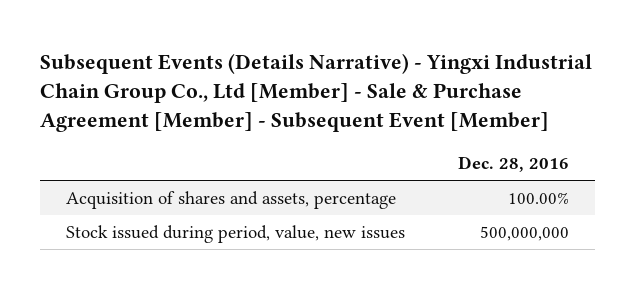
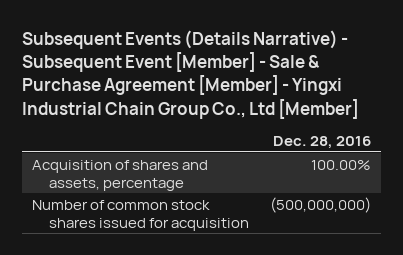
- Subsequent Events (Details Narrative) - Yingxi Industrial Chain Group Co., Ltd [Member] - Sale & Purchase Agreement [Member] - Subsequent Event [Member]
+ Subsequent Events (Details Narrative) - Subsequent Event [Member] - Sale & Purchase Agreement [Member] - Yingxi Industrial Chain Group Co., Ltd [Member]
- Stock issued during period, value, new issues | 500,000,000
+ Number of common stock shares issued for acquisition | (500,000,000)

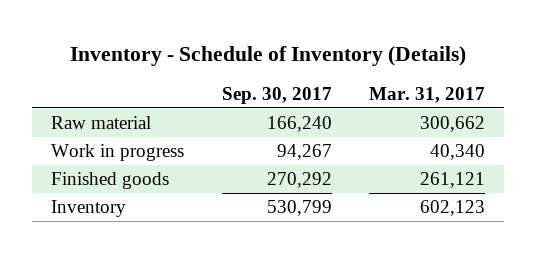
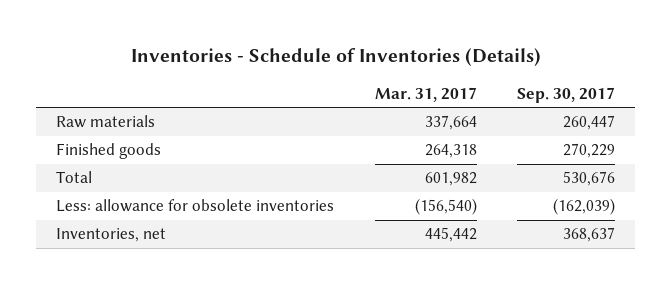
- Inventory - Schedule of Inventory (Details)
+ Inventories - Schedule of Inventories (Details)
- | Sep. 30, 2017 | Mar. 31, 2017
+ | Mar. 31, 2017 | Sep. 30, 2017
- Raw material | 166,240 | 300,662
- Work in progress | 94,267 | 40,340
- Finished goods | 270,292 | 261,121
- Inventory | 530,799 | 602,123
+ Raw materials | 337,664 | 260,447
+ Finished goods | 264,318 | 270,229
+ Total | 601,982 | 530,676
+ Less: allowance for obsolete inventories | (156,540) | (162,039)
+ Inventories, net | 445,442 | 368,637

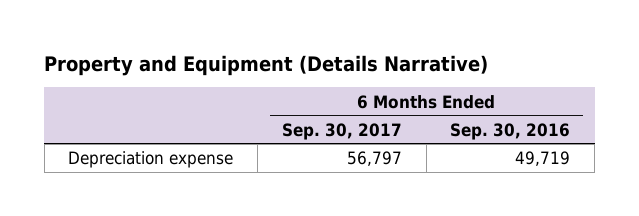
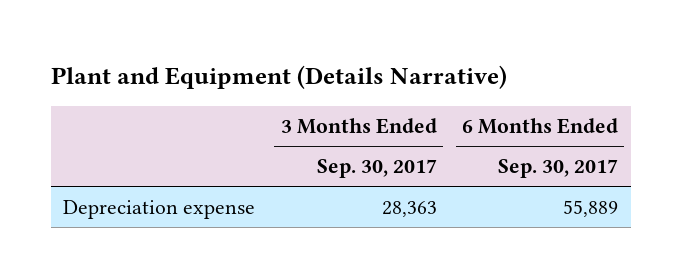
- Property and Equipment (Details Narrative)
+ Plant and Equipment (Details Narrative)
- | 6 Months Ended Sep. 30, 2017 | 6 Months Ended Sep. 30, 2016
+ | 3 Months Ended Sep. 30, 2017 | 6 Months Ended Sep. 30, 2017
- Depreciation expense | 56,797 | 49,719
+ Depreciation expense | 28,363 | 55,889

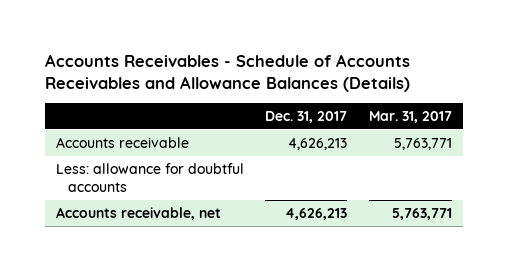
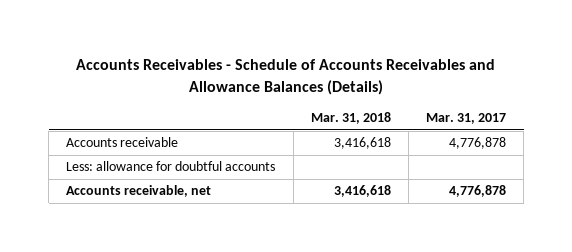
- | Dec. 31, 2017 | Mar. 31, 2017
+ | Mar. 31, 2018 | Mar. 31, 2017
- Accounts receivable | 4,626,213 | 5,763,771
+ Accounts receivable | 3,416,618 | 4,776,878
- Accounts receivable, net | 4,626,213 | 5,763,771
+ Accounts receivable, net | 3,416,618 | 4,776,878

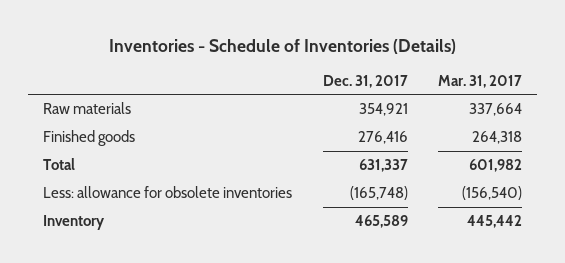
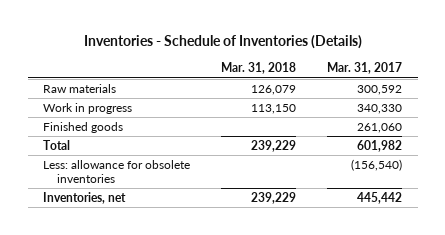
- | Dec. 31, 2017 | Mar. 31, 2017
+ | Mar. 31, 2018 | Mar. 31, 2017
- Raw materials | 354,921 | 337,664
- Finished goods | 276,416 | 264,318
+ Raw materials | 126,079 | 300,592
+ Work in progress | 113,150 | 340,330
+ Finished goods | | 261,060
- Inventory | 465,589 | 445,442
+ Inventories, net | 239,229 | 445,442

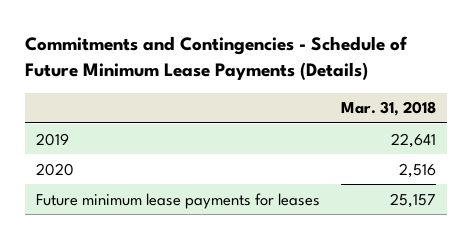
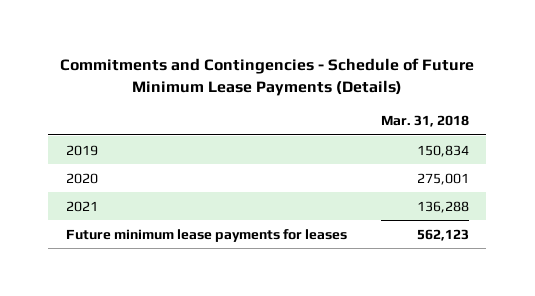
- 2019 | 22,641
- 2020 | 2,516
- Future minimum lease payments for leases | 25,157
+ 2019 | 150,834
+ 2020 | 275,001
+ 2021 | 136,288
+ Future minimum lease payments for leases | 562,123

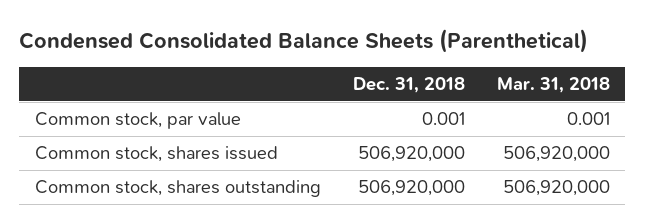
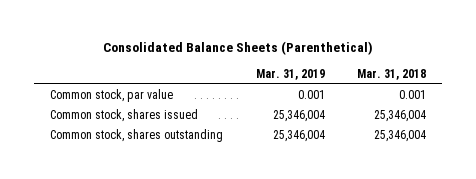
- Condensed Consolidated Balance Sheets (Parenthetical)
+ Consolidated Balance Sheets (Parenthetical)
- | Dec. 31, 2018 | Mar. 31, 2018
+ | Mar. 31, 2019 | Mar. 31, 2018
- Common stock, shares issued | 506,920,000 | 506,920,000
- Common stock, shares outstanding | 506,920,000 | 506,920,000
+ Common stock, shares issued | 25,346,004 | 25,346,004
+ Common stock, shares outstanding | 25,346,004 | 25,346,004

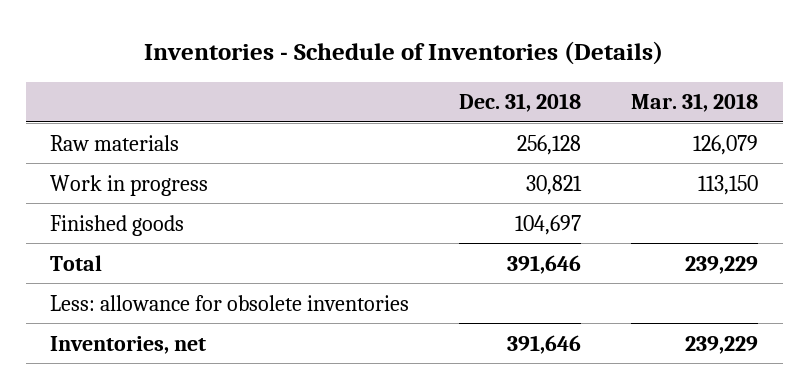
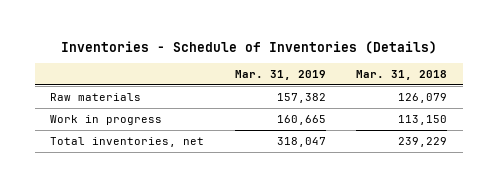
- | Dec. 31, 2018 | Mar. 31, 2018
+ | Mar. 31, 2019 | Mar. 31, 2018
- Finished goods | 104,697 |
- Total | 391,646 | 239,229
- Less: allowance for obsolete inventories
- Inventories, net | 391,646 | 239,229
+ Total inventories, net | 318,047 | 239,229

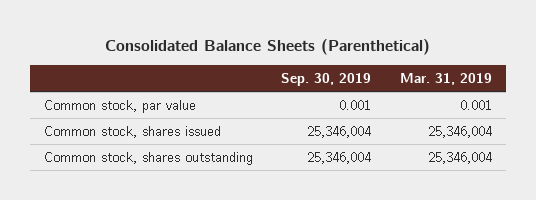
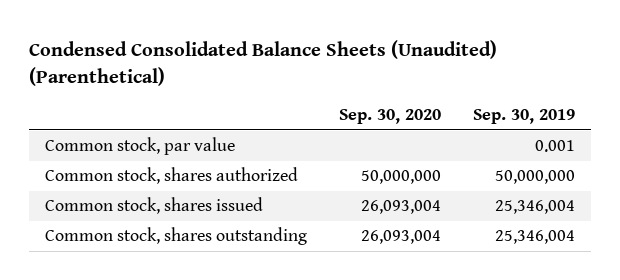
- Consolidated Balance Sheets (Parenthetical)
+ Condensed Consolidated Balance Sheets (Unaudited) (Parenthetical)
- | Sep. 30, 2019 | Mar. 31, 2019
+ | Sep. 30, 2020 | Sep. 30, 2019
+ Common stock, shares authorized | 50,000,000 | 50,000,000

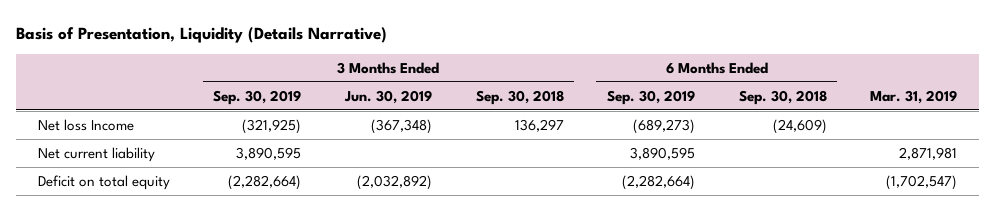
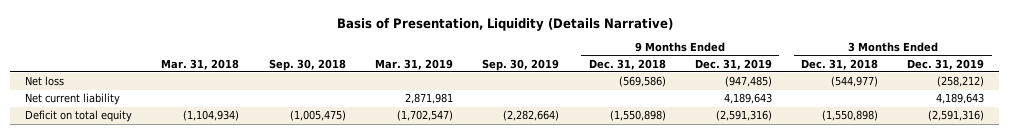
- | 3 Months Ended Sep. 30, 2019 | 3 Months Ended Jun. 30, 2019 | 3 Months Ended Sep. 30, 2018 | 6 Months Ended Sep. 30, 2019 | 6 Months Ended Sep. 30, 2018 | Mar. 31, 2019
+ | Mar. 31, 2018 | Sep. 30, 2018 | Mar. 31, 2019 | Sep. 30, 2019 | 9 Months Ended Dec. 31, 2018 | 9 Months Ended Dec. 31, 2019 | 3 Months Ended Dec. 31, 2018 | 3 Months Ended Dec. 31, 2019
- Net loss Income | (321,925) | (367,348) | 136,297 | (689,273) | (24,609) |
+ Net loss | | | | | (569,586) | (947,485) | (544,977) | (258,212)

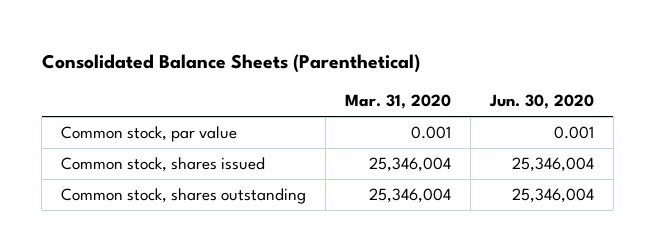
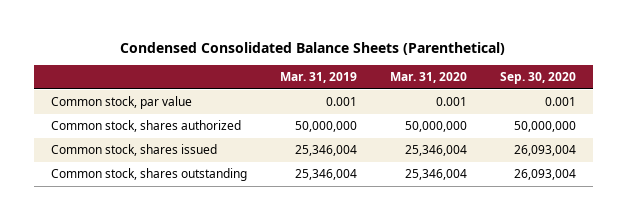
- Consolidated Balance Sheets (Parenthetical)
+ Condensed Consolidated Balance Sheets (Parenthetical)
- | Mar. 31, 2020 | Jun. 30, 2020
+ | Mar. 31, 2019 | Mar. 31, 2020 | Sep. 30, 2020
+ Common stock, shares authorized | 50,000,000 | 50,000,000 | 50,000,000

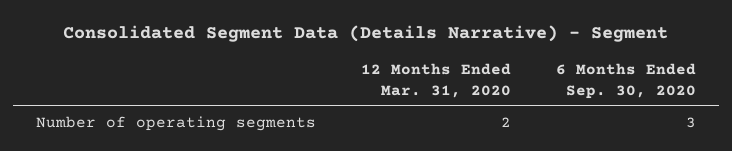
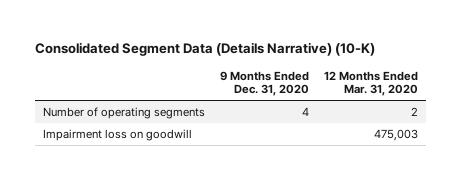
- Consolidated Segment Data (Details Narrative) - Segment
+ Consolidated Segment Data (Details Narrative) (10-K)
- | 12 Months Ended Mar. 31, 2020 | 6 Months Ended Sep. 30, 2020
+ | 9 Months Ended Dec. 31, 2020 | 12 Months Ended Mar. 31, 2020
+ Impairment loss on goodwill | | 475,003

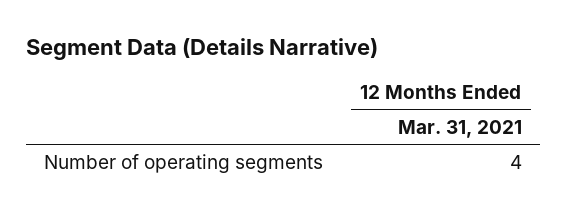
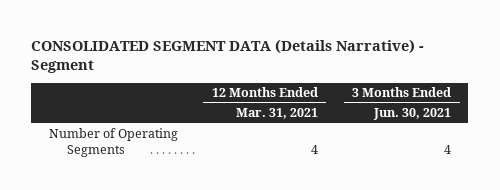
- Segment Data (Details Narrative)
+ CONSOLIDATED SEGMENT DATA (Details Narrative) - Segment
- | 12 Months Ended Mar. 31, 2021
+ | 12 Months Ended Mar. 31, 2021 | 3 Months Ended Jun. 30, 2021
- Number of operating segments | 4
+ Number of Operating Segments | 4 | 4

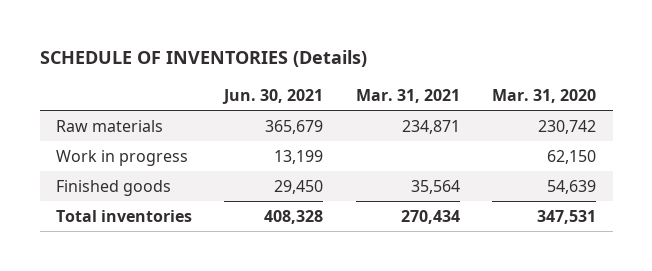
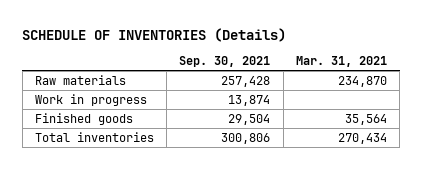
- | Jun. 30, 2021 | Mar. 31, 2021 | Mar. 31, 2020
+ | Sep. 30, 2021 | Mar. 31, 2021
- Raw materials | 365,679 | 234,871 | 230,742
+ Raw materials | 257,428 | 234,870

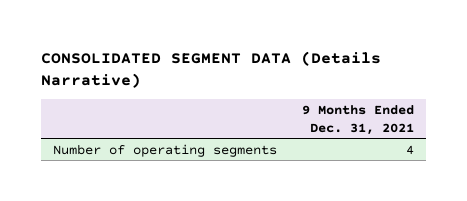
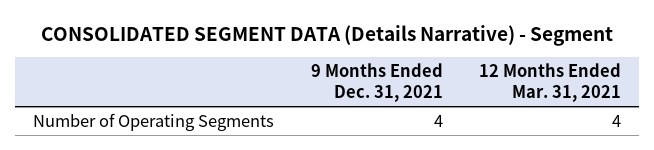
- CONSOLIDATED SEGMENT DATA (Details Narrative)
+ CONSOLIDATED SEGMENT DATA (Details Narrative) - Segment
- | 9 Months Ended Dec. 31, 2021
+ | 9 Months Ended Dec. 31, 2021 | 12 Months Ended Mar. 31, 2021
- Number of operating segments | 4
+ Number of Operating Segments | 4 | 4

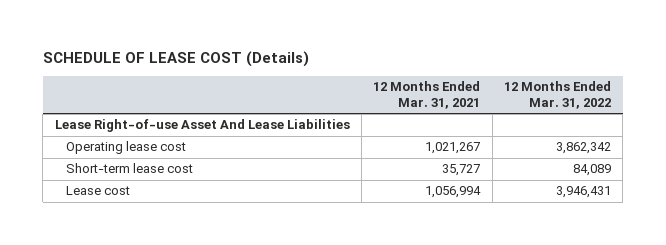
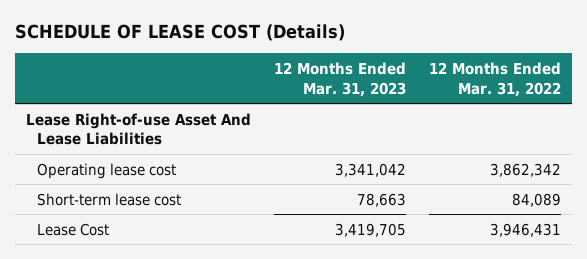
- | 12 Months Ended Mar. 31, 2021 | 12 Months Ended Mar. 31, 2022
+ | 12 Months Ended Mar. 31, 2023 | 12 Months Ended Mar. 31, 2022
- Lease cost | 1,056,994 | 3,946,431
+ Lease Cost | 3,419,705 | 3,946,431

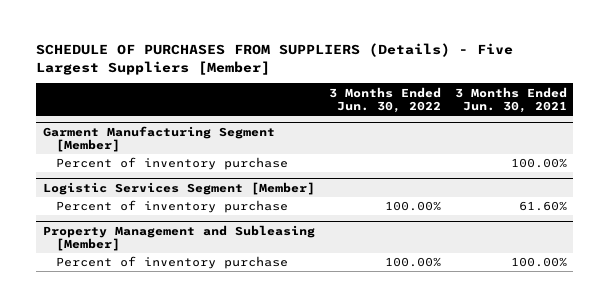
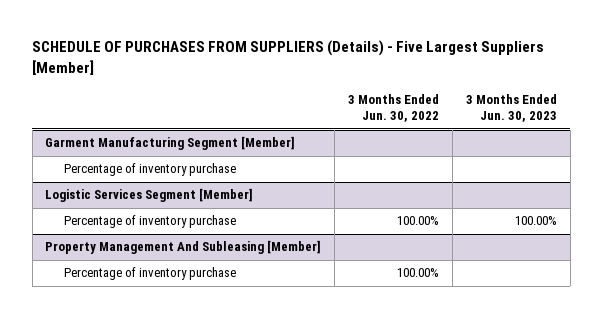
- | 3 Months Ended Jun. 30, 2022 | 3 Months Ended Jun. 30, 2021
+ | 3 Months Ended Jun. 30, 2022 | 3 Months Ended Jun. 30, 2023
@ Garment Manufacturing Segment [Member]
- Percent of inventory purchase | | 100.00%
+ Percentage of inventory purchase
@ Logistic Services Segment [Member]
- Percent of inventory purchase | 100.00% | 61.60%
- Property Management and Subleasing [Member]
- Percent of inventory purchase | 100.00% | 100.00%
@ Logistic Services Segment [Member]
+ Percentage of inventory purchase | 100.00% | 100.00%
+ Property Management And Subleasing [Member]
+ Percentage of inventory purchase | 100.00% |

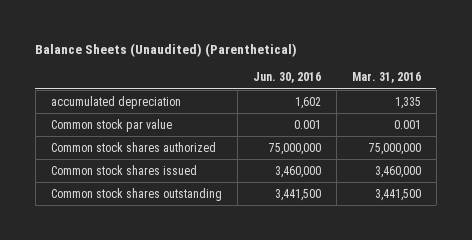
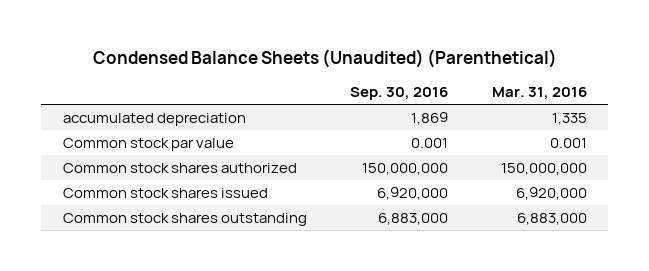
- Balance Sheets (Unaudited) (Parenthetical)
+ Condensed Balance Sheets (Unaudited) (Parenthetical)
- | Jun. 30, 2016 | Mar. 31, 2016
+ | Sep. 30, 2016 | Mar. 31, 2016
- Common stock shares authorized | 75,000,000 | 75,000,000
- Common stock shares issued | 3,460,000 | 3,460,000
- Common stock shares outstanding | 3,441,500 | 3,441,500
+ Common stock shares authorized | 150,000,000 | 150,000,000
+ Common stock shares issued | 6,920,000 | 6,920,000
+ Common stock shares outstanding | 6,883,000 | 6,883,000

